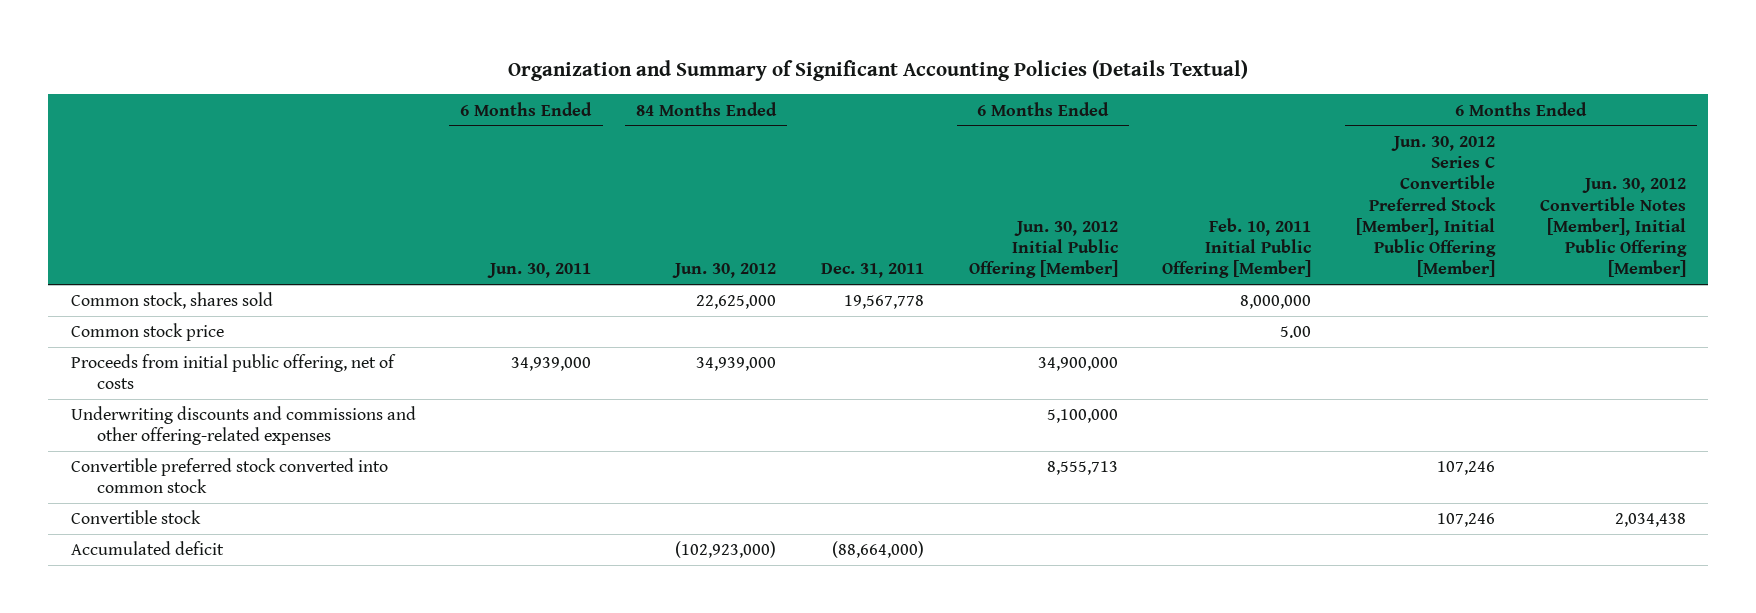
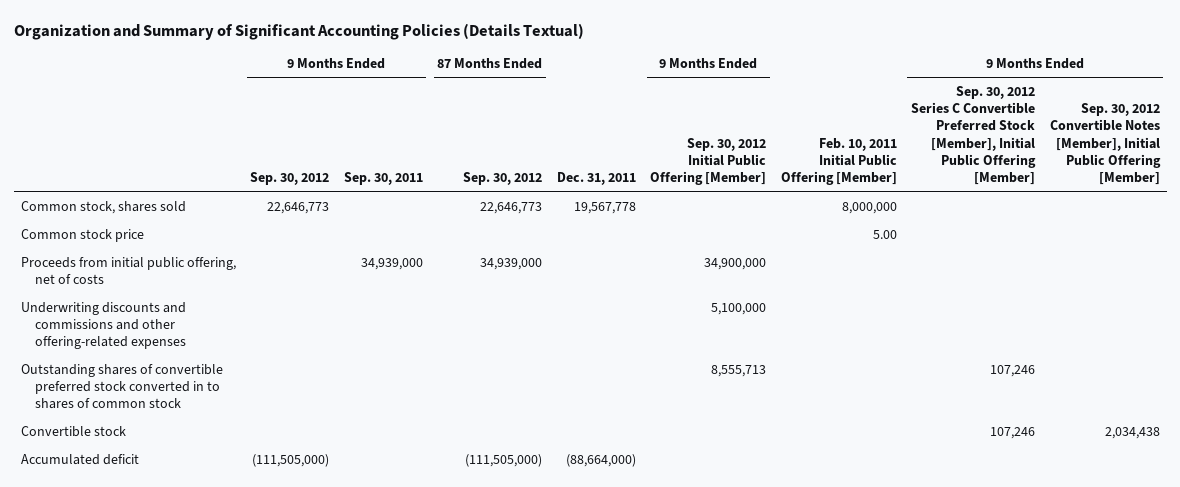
- | 6 Months Ended Jun. 30, 2011 | 84 Months Ended Jun. 30, 2012 | Dec. 31, 2011 | 6 Months Ended Jun. 30, 2012 Initial Public Offering [Member] | Feb. 10, 2011 Initial Public Offering [Member] | 6 Months Ended Jun. 30, 2012 Series C Convertible Preferred Stock [Member], Initial Public Offering [Member] | 6 Months Ended Jun. 30, 2012 Convertible Notes [Member], Initial Public Offering [Member]
+ | 9 Months Ended Sep. 30, 2012 | 9 Months Ended Sep. 30, 2011 | 87 Months Ended Sep. 30, 2012 | Dec. 31, 2011 | 9 Months Ended Sep. 30, 2012 Initial Public Offering [Member] | Feb. 10, 2011 Initial Public Offering [Member] | 9 Months Ended Sep. 30, 2012 Series C Convertible Preferred Stock [Member], Initial Public Offering [Member] | 9 Months Ended Sep. 30, 2012 Convertible Notes [Member], Initial Public Offering [Member]
- Convertible preferred stock converted into common stock | | | | 8,555,713 | | 107,246 |
+ Outstanding shares of convertible preferred stock converted in to shares of common stock | | | | | 8,555,713 | | 107,246 |

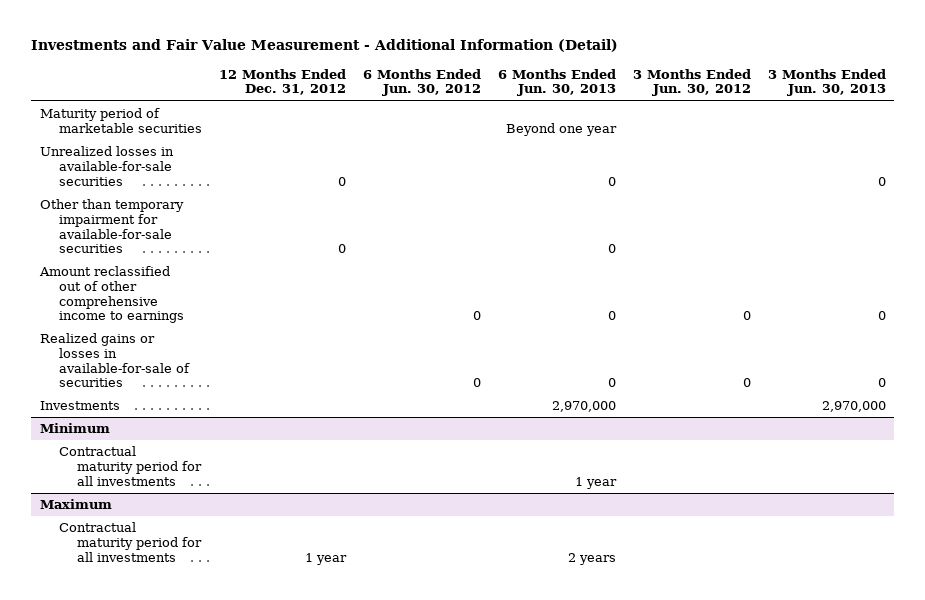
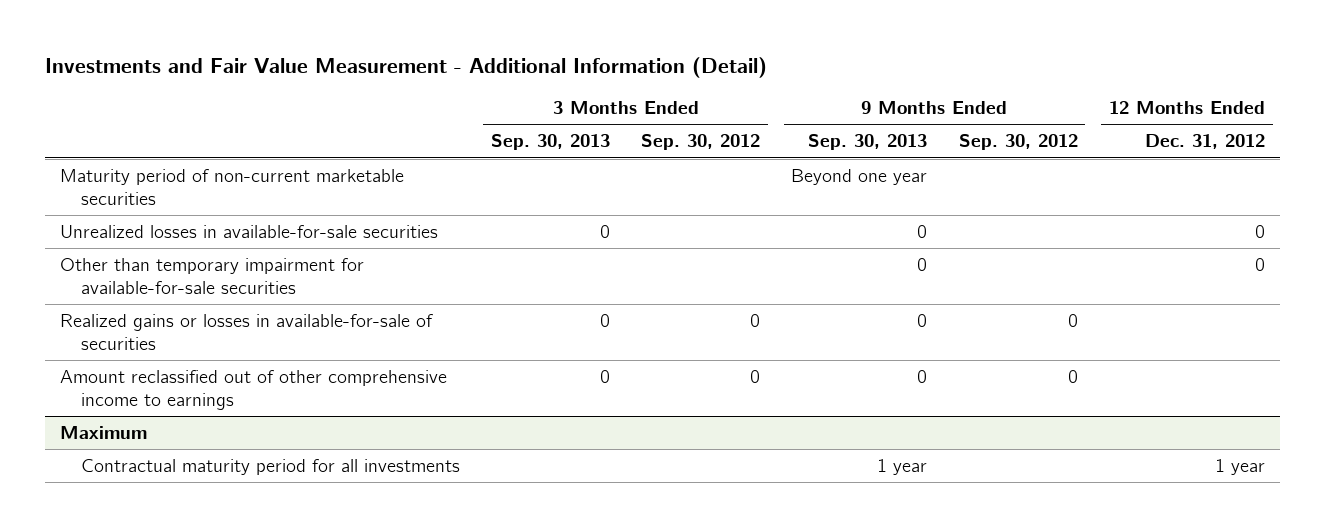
- | 12 Months Ended Dec. 31, 2012 | 6 Months Ended Jun. 30, 2012 | 6 Months Ended Jun. 30, 2013 | 3 Months Ended Jun. 30, 2012 | 3 Months Ended Jun. 30, 2013
+ | 3 Months Ended Sep. 30, 2013 | 3 Months Ended Sep. 30, 2012 | 9 Months Ended Sep. 30, 2013 | 9 Months Ended Sep. 30, 2012 | 12 Months Ended Dec. 31, 2012
- Maturity period of marketable securities | | | Beyond one year | |
+ Maturity period of non-current marketable securities | | | Beyond one year | |
- Investments | | | 2,970,000 | | 2,970,000
- Minimum
- Contractual maturity period for all investments | | | 1 year | |
moved down: Amount reclassified out of other comprehensive income to earnings | 0 | 0 | 0 | 0 |

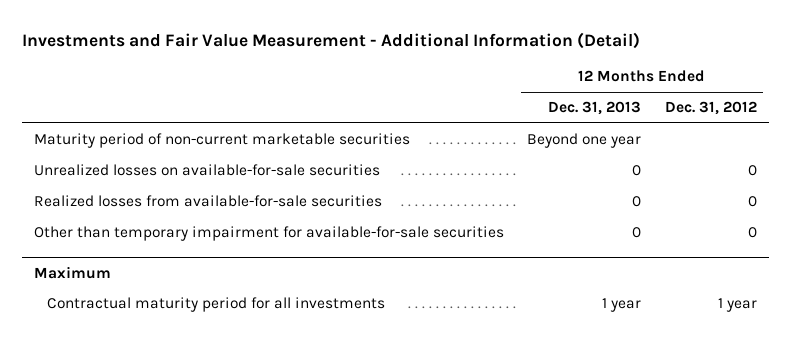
- | 3 Months Ended Sep. 30, 2013 | 3 Months Ended Sep. 30, 2012 | 9 Months Ended Sep. 30, 2013 | 9 Months Ended Sep. 30, 2012 | 12 Months Ended Dec. 31, 2012
+ | 12 Months Ended Dec. 31, 2013 | 12 Months Ended Dec. 31, 2012
- Unrealized losses in available-for-sale securities | 0 | | 0 | | 0
+ Unrealized losses on available-for-sale securities | 0 | 0
+ Realized losses from available-for-sale securities | 0 | 0
- Realized gains or losses in available-for-sale of securities | 0 | 0 | 0 | 0 |
- Amount reclassified out of other comprehensive income to earnings | 0 | 0 | 0 | 0 |

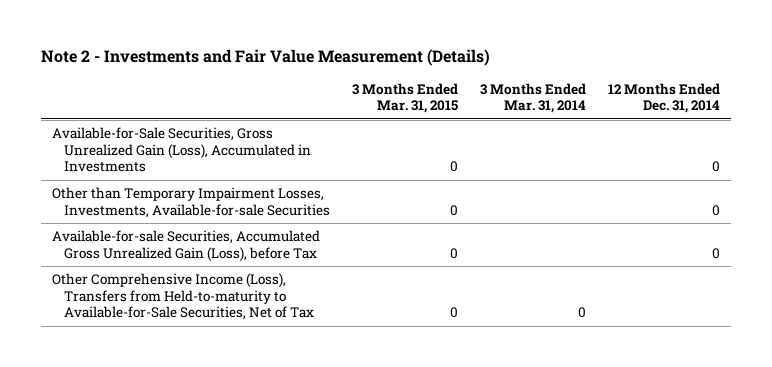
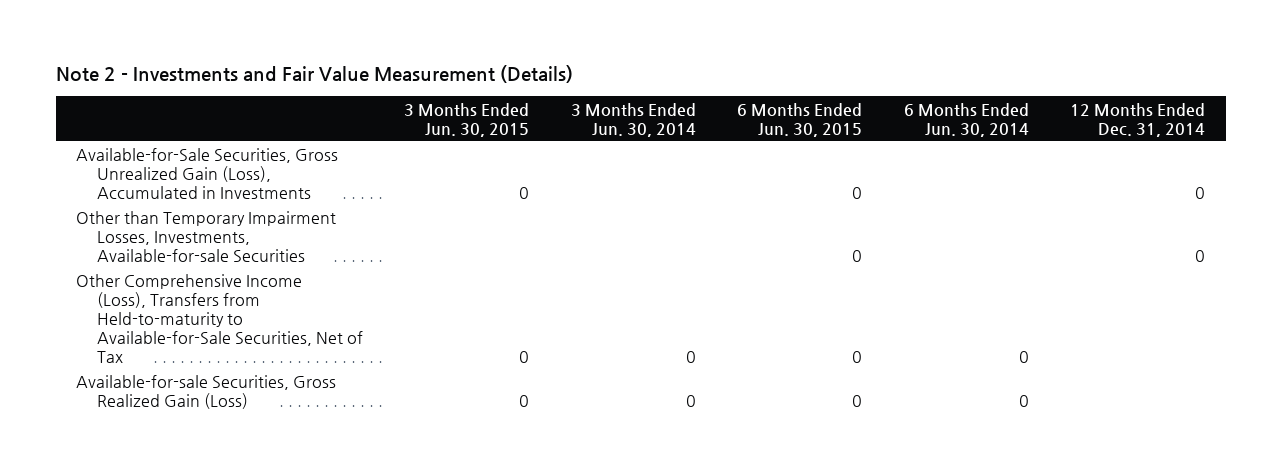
- | 3 Months Ended Mar. 31, 2015 | 3 Months Ended Mar. 31, 2014 | 12 Months Ended Dec. 31, 2014
+ | 3 Months Ended Jun. 30, 2015 | 3 Months Ended Jun. 30, 2014 | 6 Months Ended Jun. 30, 2015 | 6 Months Ended Jun. 30, 2014 | 12 Months Ended Dec. 31, 2014
- Available-for-sale Securities, Accumulated Gross Unrealized Gain (Loss), before Tax | 0 | | 0
+ Available-for-sale Securities, Gross Realized Gain (Loss) | 0 | 0 | 0 | 0 |

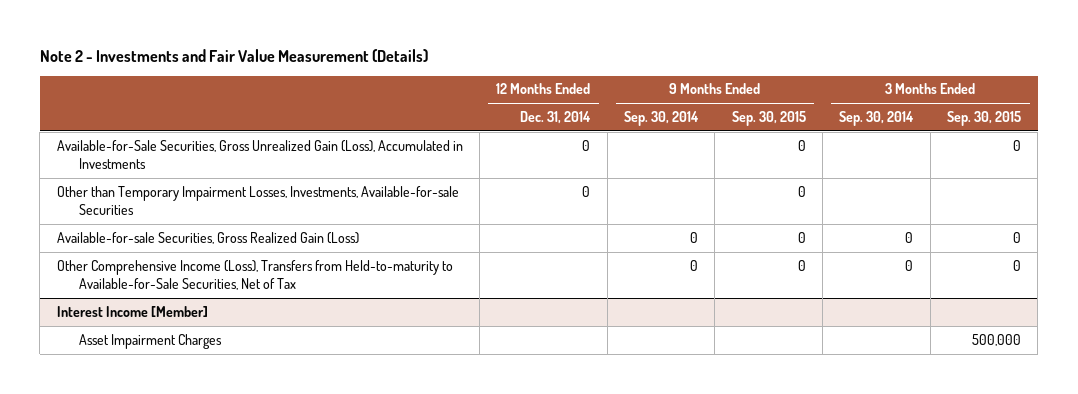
- | 3 Months Ended Jun. 30, 2015 | 3 Months Ended Jun. 30, 2014 | 6 Months Ended Jun. 30, 2015 | 6 Months Ended Jun. 30, 2014 | 12 Months Ended Dec. 31, 2014
+ | 12 Months Ended Dec. 31, 2014 | 9 Months Ended Sep. 30, 2014 | 9 Months Ended Sep. 30, 2015 | 3 Months Ended Sep. 30, 2014 | 3 Months Ended Sep. 30, 2015
moved down: Other Comprehensive Income (Loss), Transfers from Held-to-maturity to Available-for-Sale Securities, Net of Tax | | 0 | 0 | 0 | 0
+ Interest Income [Member]
+ Asset Impairment Charges | | | | | 500,000

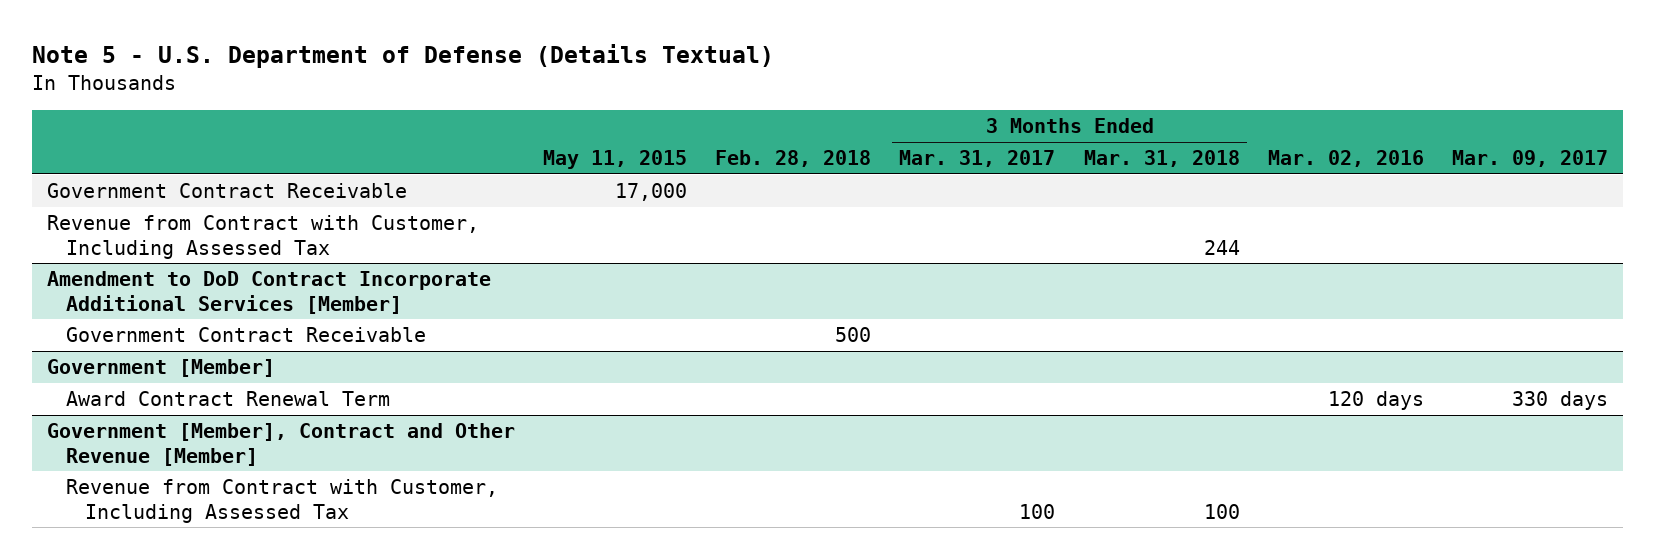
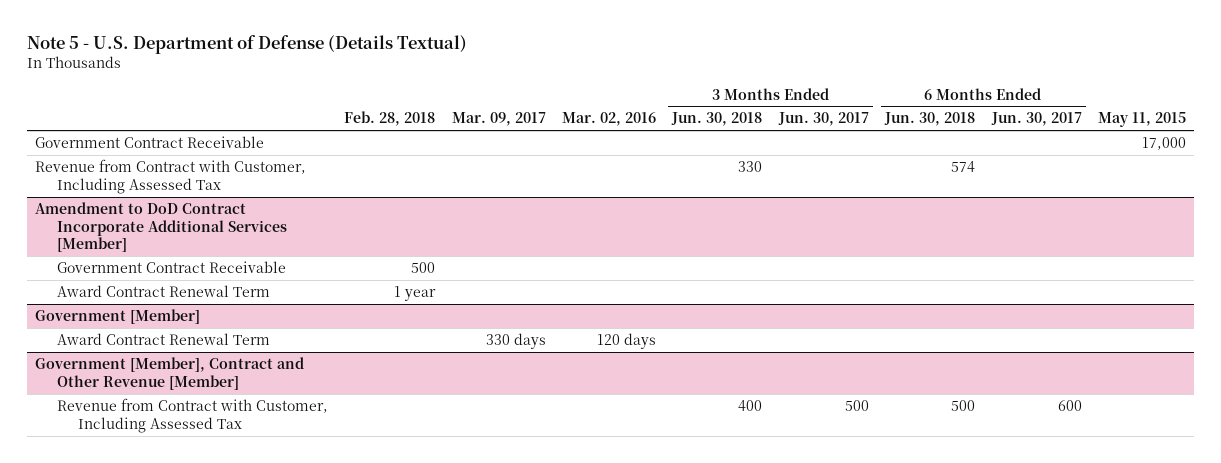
- | May 11, 2015 | Feb. 28, 2018 | 3 Months Ended Mar. 31, 2017 | 3 Months Ended Mar. 31, 2018 | Mar. 02, 2016 | Mar. 09, 2017
+ | Feb. 28, 2018 | Mar. 09, 2017 | Mar. 02, 2016 | 3 Months Ended Jun. 30, 2018 | 3 Months Ended Jun. 30, 2017 | 6 Months Ended Jun. 30, 2018 | 6 Months Ended Jun. 30, 2017 | May 11, 2015
@ Amendment to DoD Contract Incorporate Additional Services [Member]
+ Award Contract Renewal Term | 1 year | | | | | | |

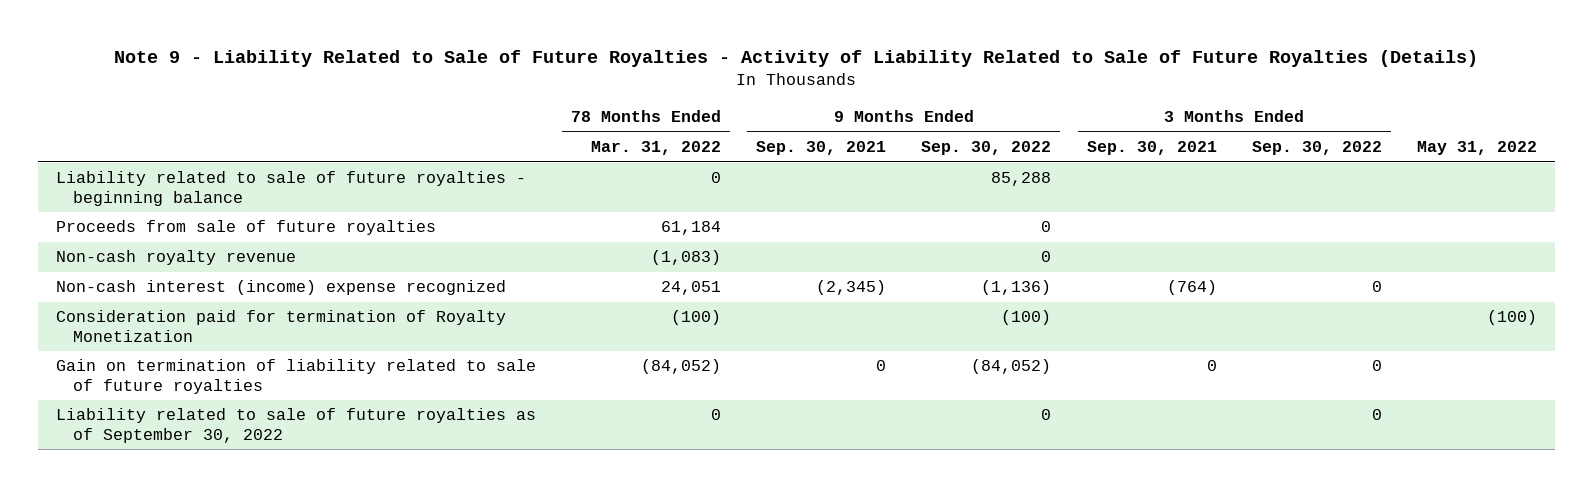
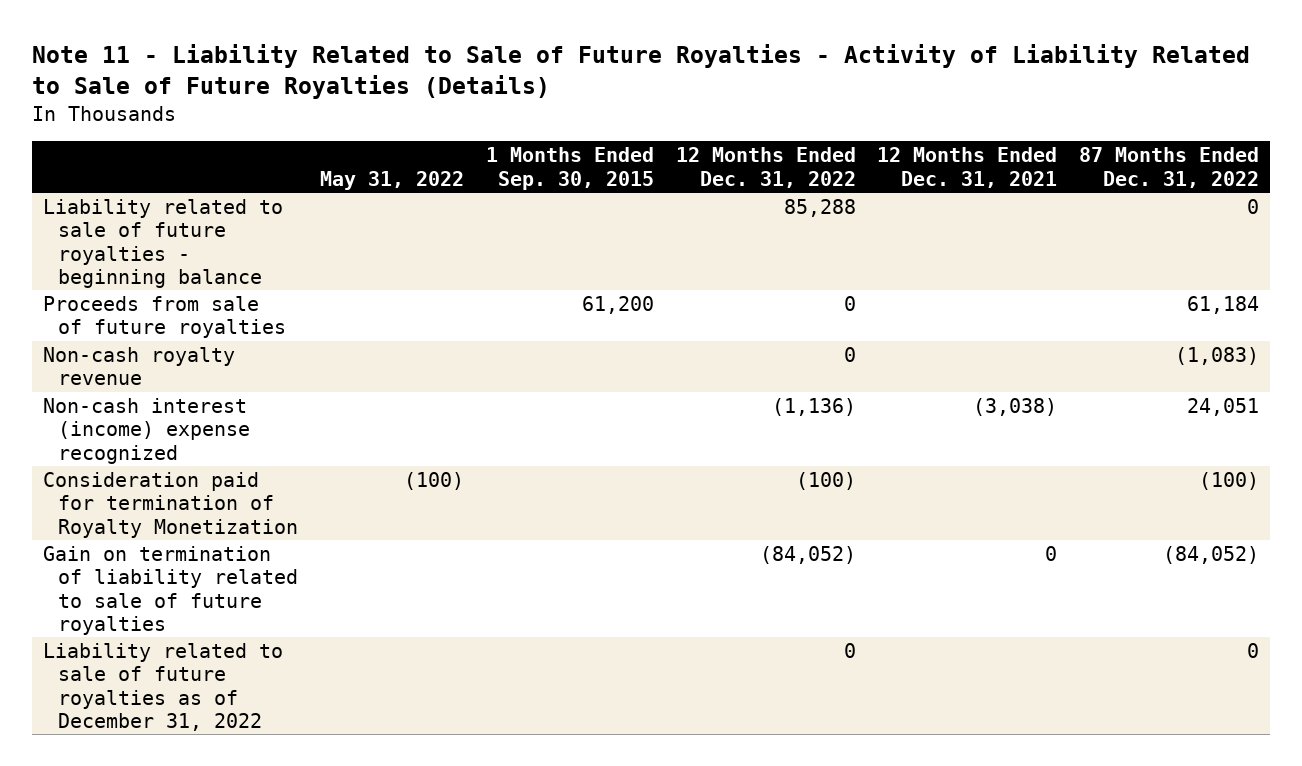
- Note 9 - Liability Related to Sale of Future Royalties - Activity of Liability Related to Sale of Future Royalties (Details)
+ Note 11 - Liability Related to Sale of Future Royalties - Activity of Liability Related to Sale of Future Royalties (Details)
- | 78 Months Ended Mar. 31, 2022 | 9 Months Ended Sep. 30, 2021 | 9 Months Ended Sep. 30, 2022 | 3 Months Ended Sep. 30, 2021 | 3 Months Ended Sep. 30, 2022 | May 31, 2022
+ | May 31, 2022 | 1 Months Ended Sep. 30, 2015 | 12 Months Ended Dec. 31, 2022 | 12 Months Ended Dec. 31, 2021 | 87 Months Ended Dec. 31, 2022
- Liability related to sale of future royalties as of September 30, 2022 | 0 | | 0 | | 0 |
+ Liability related to sale of future royalties as of December 31, 2022 | | | 0 | | 0

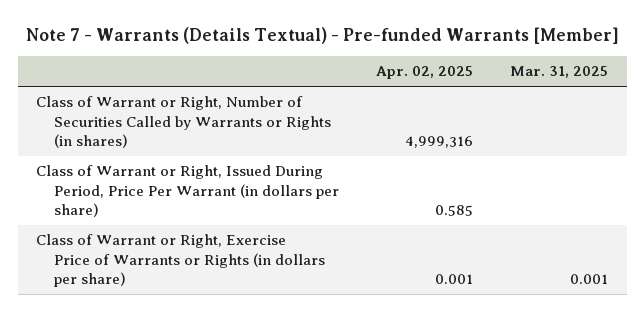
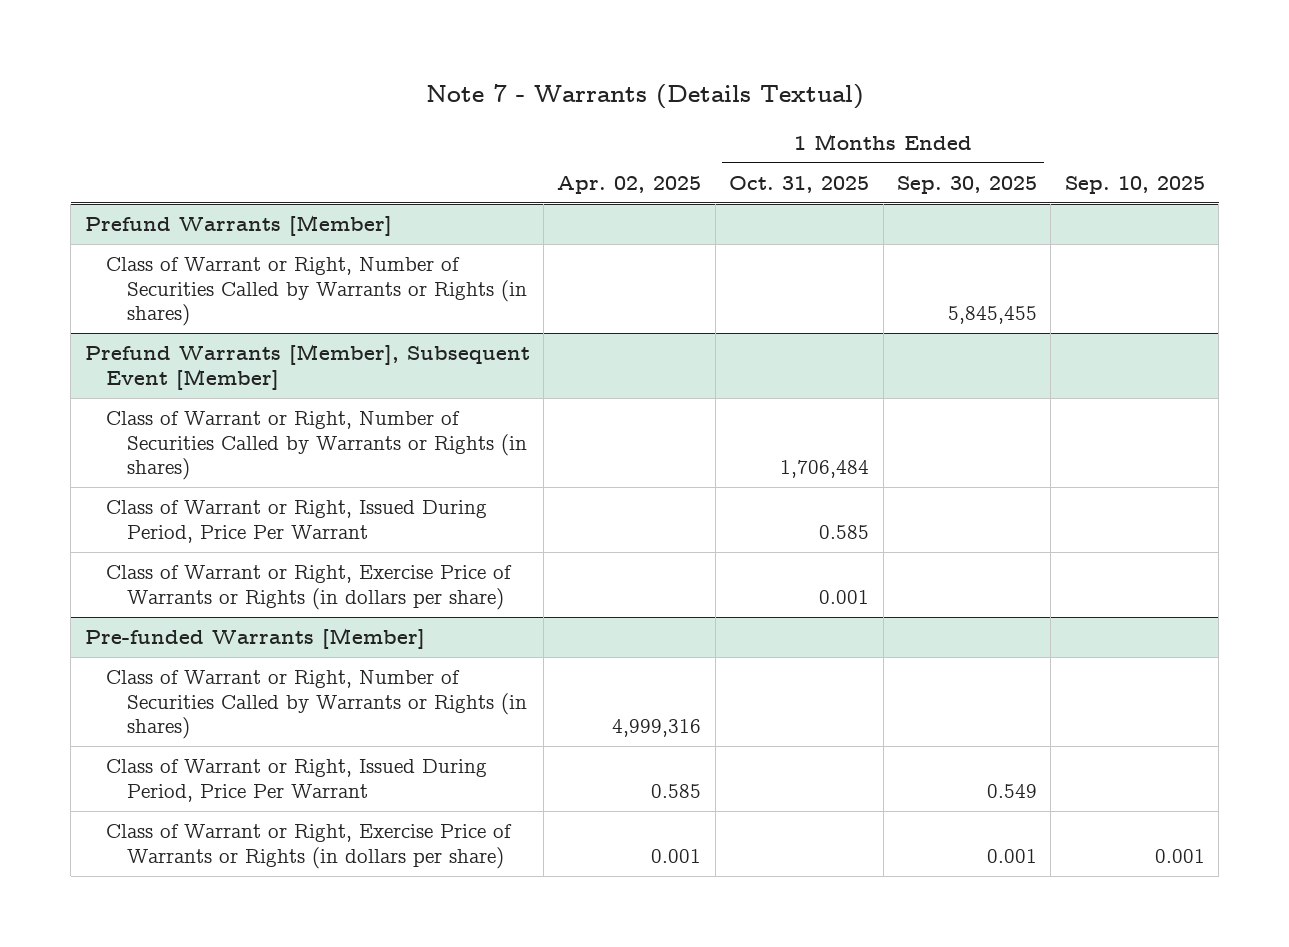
- Note 7 - Warrants (Details Textual) - Pre-funded Warrants [Member]
+ Note 7 - Warrants (Details Textual)
- | Apr. 02, 2025 | Mar. 31, 2025
+ | Apr. 02, 2025 | 1 Months Ended Oct. 31, 2025 | 1 Months Ended Sep. 30, 2025 | Sep. 10, 2025
+ Prefund Warrants [Member]
+ Class of Warrant or Right, Number of Securities Called by Warrants or Rights (in shares) | | | 5,845,455 |
+ Prefund Warrants [Member], Subsequent Event [Member]
+ Class of Warrant or Right, Number of Securities Called by Warrants or Rights (in shares) | | 1,706,484 | |
+ Class of Warrant or Right, Issued During Period, Price Per Warrant | | 0.585 | |
+ Class of Warrant or Right, Exercise Price of Warrants or Rights (in dollars per share) | | 0.001 | |
+ Pre-funded Warrants [Member]
- Class of Warrant or Right, Issued During Period, Price Per Warrant (in dollars per share) | 0.585 |
+ Class of Warrant or Right, Issued During Period, Price Per Warrant | 0.585 | | 0.549 |

